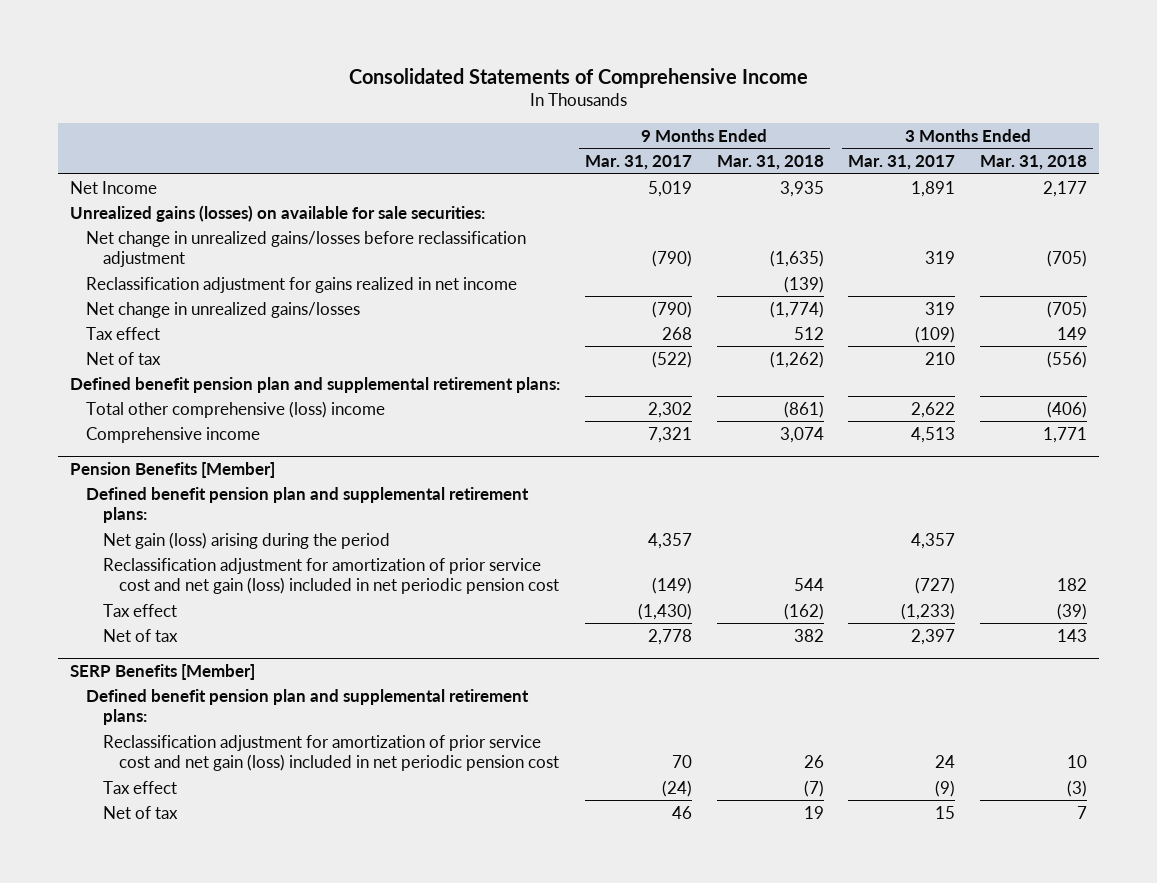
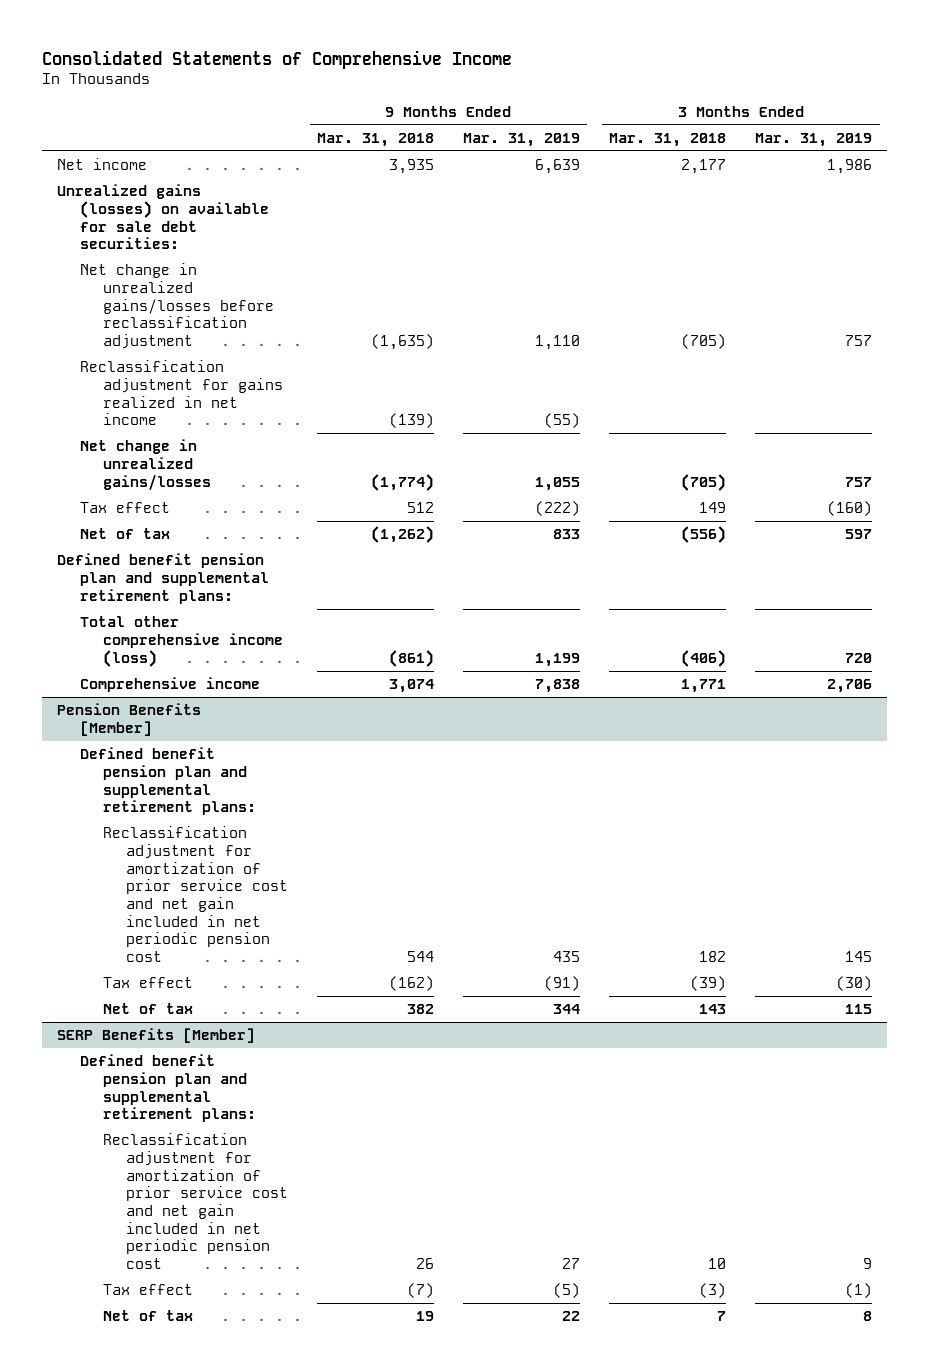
- | 9 Months Ended Mar. 31, 2017 | 9 Months Ended Mar. 31, 2018 | 3 Months Ended Mar. 31, 2017 | 3 Months Ended Mar. 31, 2018
+ | 9 Months Ended Mar. 31, 2018 | 9 Months Ended Mar. 31, 2019 | 3 Months Ended Mar. 31, 2018 | 3 Months Ended Mar. 31, 2019
- Net Income | 5,019 | 3,935 | 1,891 | 2,177
- Unrealized gains (losses) on available for sale securities:
+ Net income | 3,935 | 6,639 | 2,177 | 1,986
+ Unrealized gains (losses) on available for sale debt securities:
- Total other comprehensive (loss) income | 2,302 | (861) | 2,622 | (406)
+ Total other comprehensive income (loss) | (861) | 1,199 | (406) | 720
@ Pension Benefits [Member]
- Net gain (loss) arising during the period | 4,357 | | 4,357 |
- Reclassification adjustment for amortization of prior service cost and net gain (loss) included in net periodic pension cost | (149) | 544 | (727) | 182
+ Reclassification adjustment for amortization of prior service cost and net gain included in net periodic pension cost | 544 | 435 | 182 | 145
@ SERP Benefits [Member]
- Reclassification adjustment for amortization of prior service cost and net gain (loss) included in net periodic pension cost | 70 | 26 | 24 | 10
+ Reclassification adjustment for amortization of prior service cost and net gain included in net periodic pension cost | 26 | 27 | 10 | 9

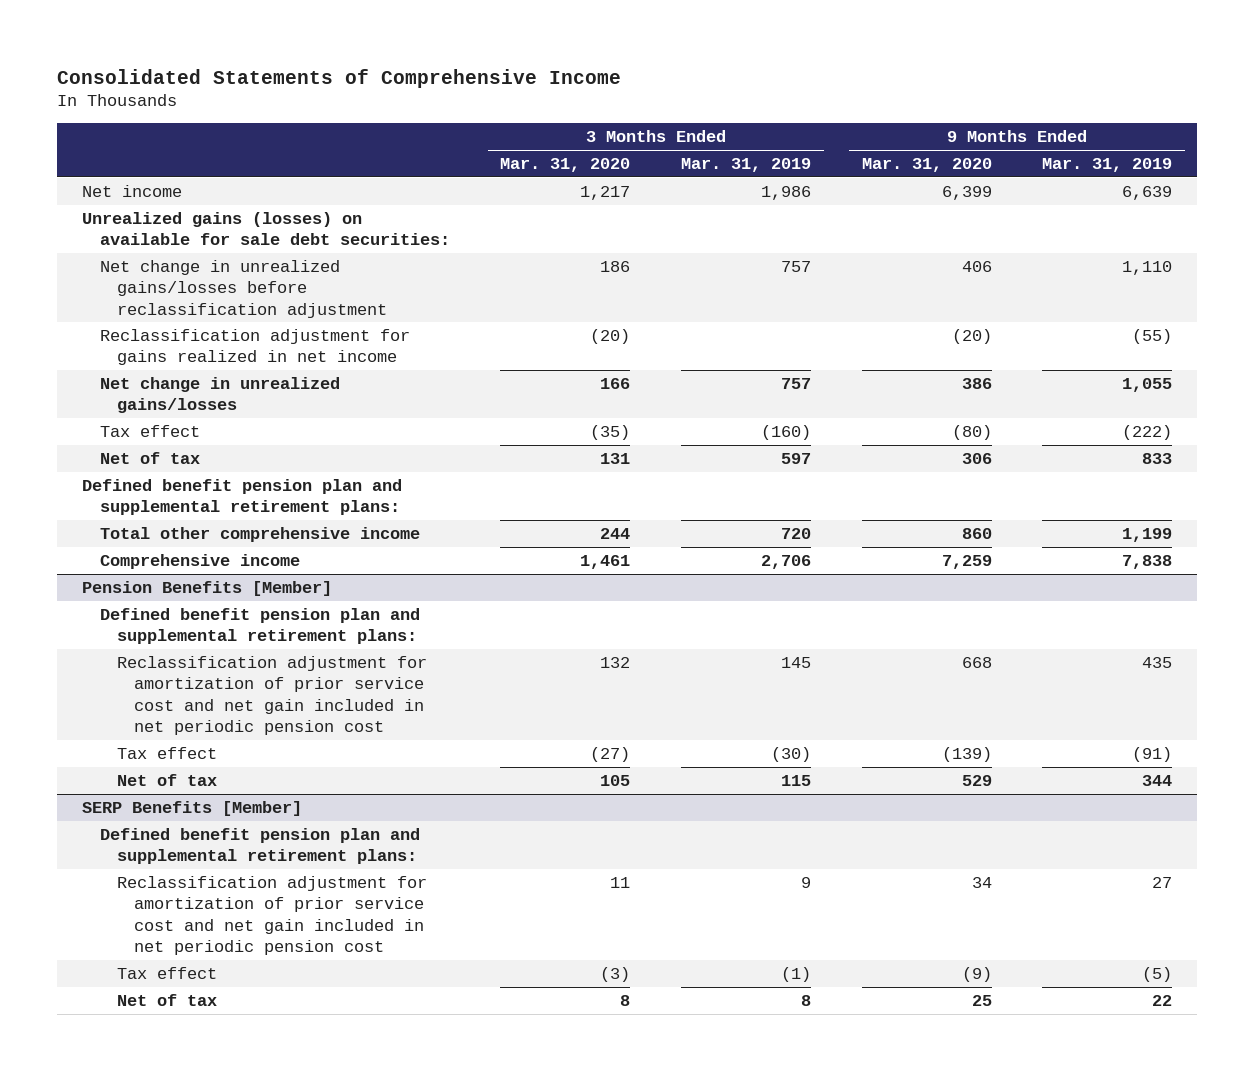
- | 9 Months Ended Mar. 31, 2018 | 9 Months Ended Mar. 31, 2019 | 3 Months Ended Mar. 31, 2018 | 3 Months Ended Mar. 31, 2019
+ | 3 Months Ended Mar. 31, 2020 | 3 Months Ended Mar. 31, 2019 | 9 Months Ended Mar. 31, 2020 | 9 Months Ended Mar. 31, 2019
- Total other comprehensive income (loss) | (861) | 1,199 | (406) | 720
+ Total other comprehensive income | 244 | 720 | 860 | 1,199

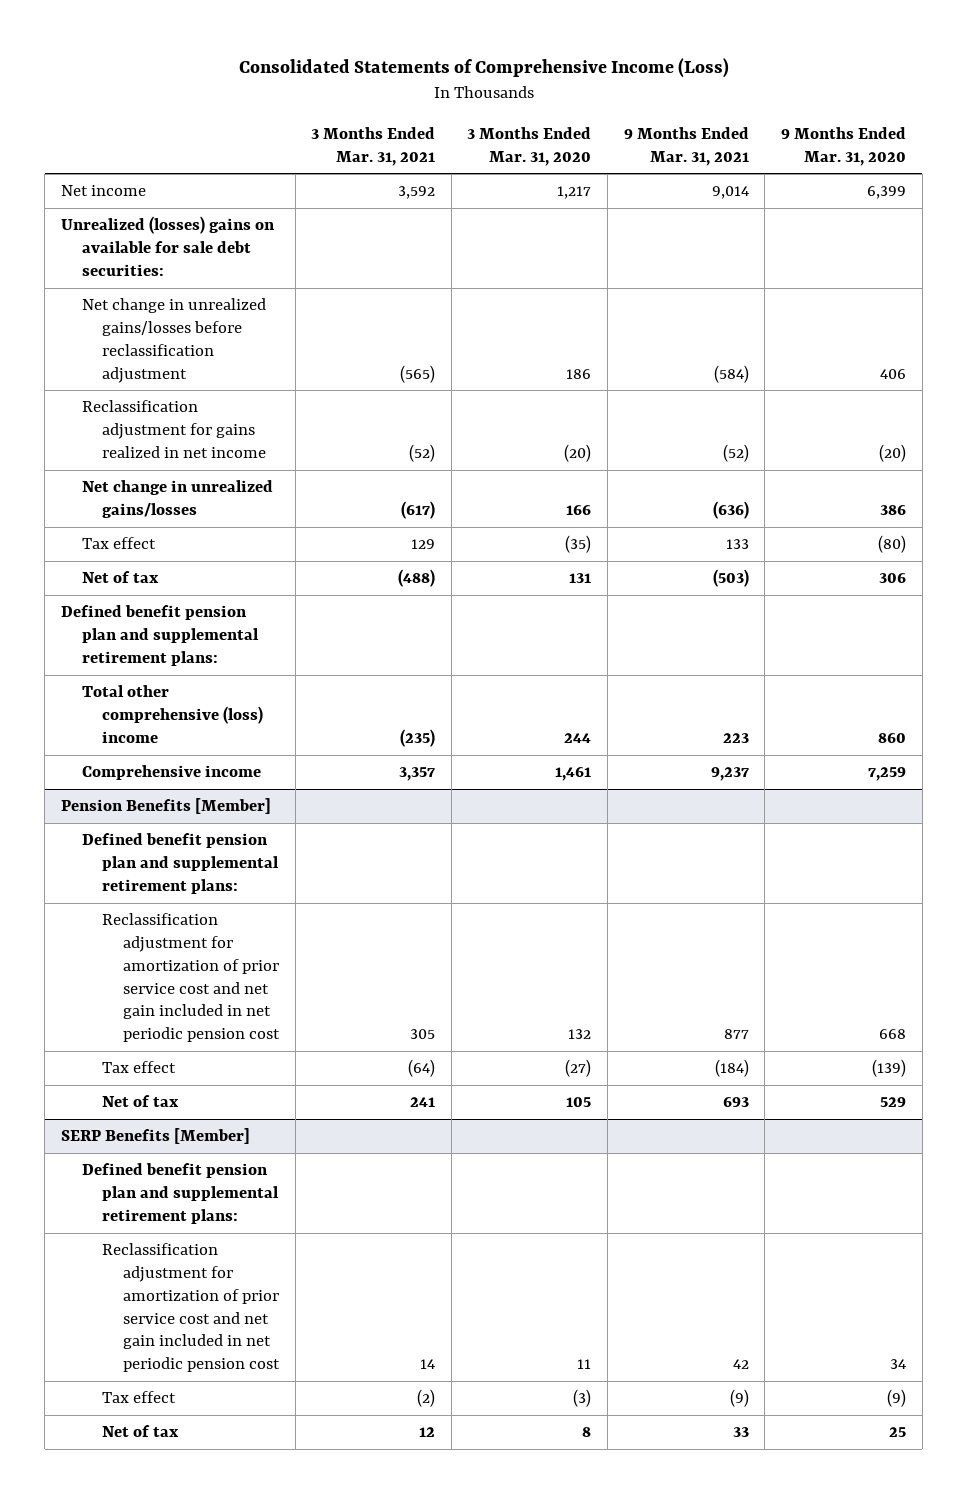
- Consolidated Statements of Comprehensive Income
+ Consolidated Statements of Comprehensive Income (Loss)
- | 3 Months Ended Mar. 31, 2020 | 3 Months Ended Mar. 31, 2019 | 9 Months Ended Mar. 31, 2020 | 9 Months Ended Mar. 31, 2019
+ | 3 Months Ended Mar. 31, 2021 | 3 Months Ended Mar. 31, 2020 | 9 Months Ended Mar. 31, 2021 | 9 Months Ended Mar. 31, 2020
- Unrealized gains (losses) on available for sale debt securities:
+ Unrealized (losses) gains on available for sale debt securities:
- Total other comprehensive income | 244 | 720 | 860 | 1,199
+ Total other comprehensive (loss) income | (235) | 244 | 223 | 860

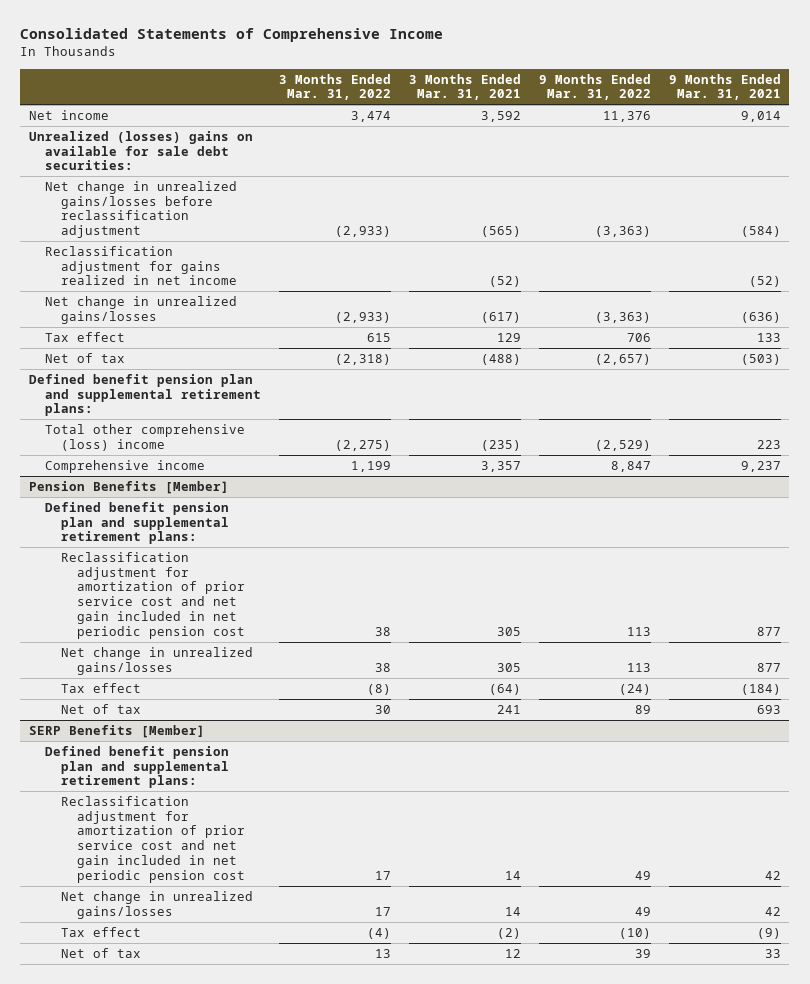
- Consolidated Statements of Comprehensive Income (Loss)
+ Consolidated Statements of Comprehensive Income
- | 3 Months Ended Mar. 31, 2021 | 3 Months Ended Mar. 31, 2020 | 9 Months Ended Mar. 31, 2021 | 9 Months Ended Mar. 31, 2020
+ | 3 Months Ended Mar. 31, 2022 | 3 Months Ended Mar. 31, 2021 | 9 Months Ended Mar. 31, 2022 | 9 Months Ended Mar. 31, 2021
@ Pension Benefits [Member]
+ Net change in unrealized gains/losses | 38 | 305 | 113 | 877
@ SERP Benefits [Member]
+ Net change in unrealized gains/losses | 17 | 14 | 49 | 42

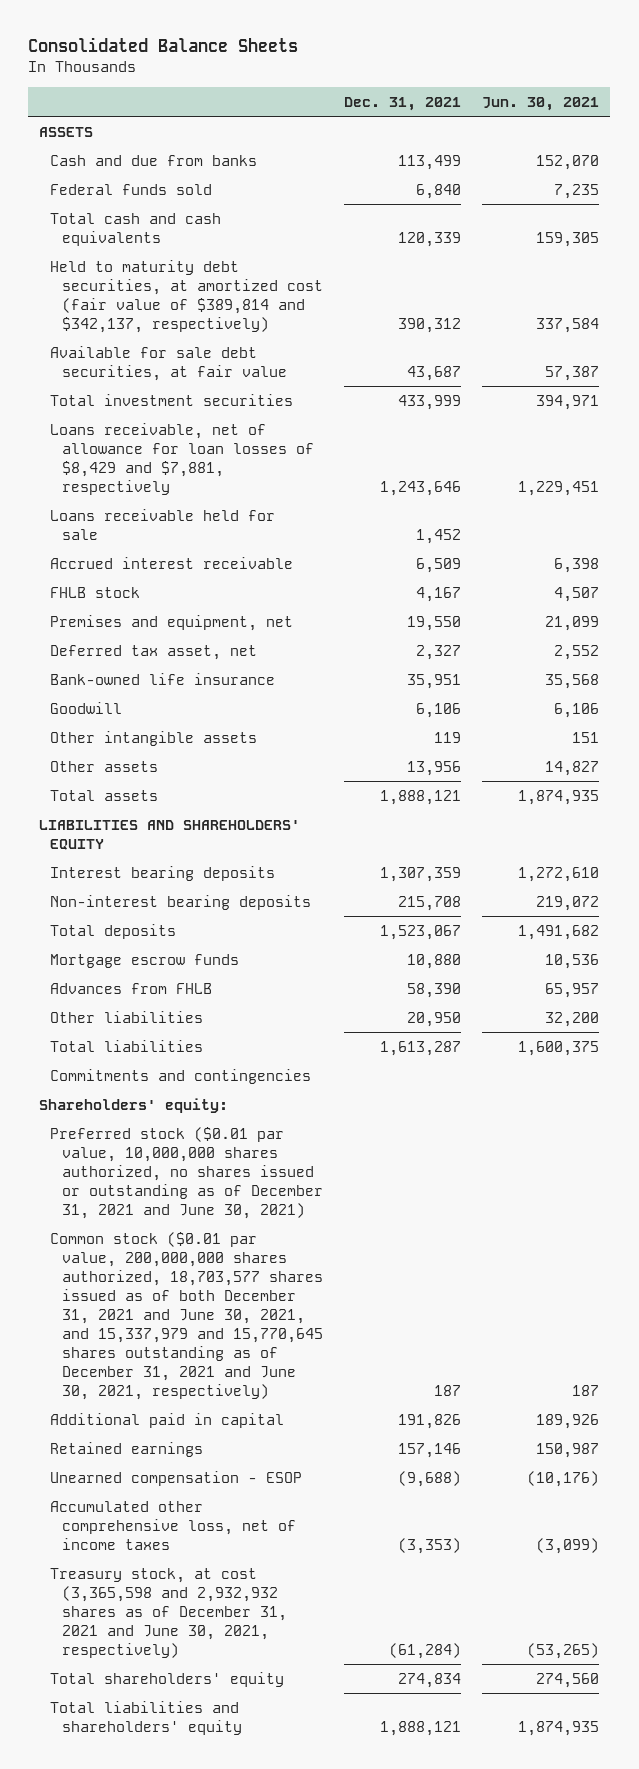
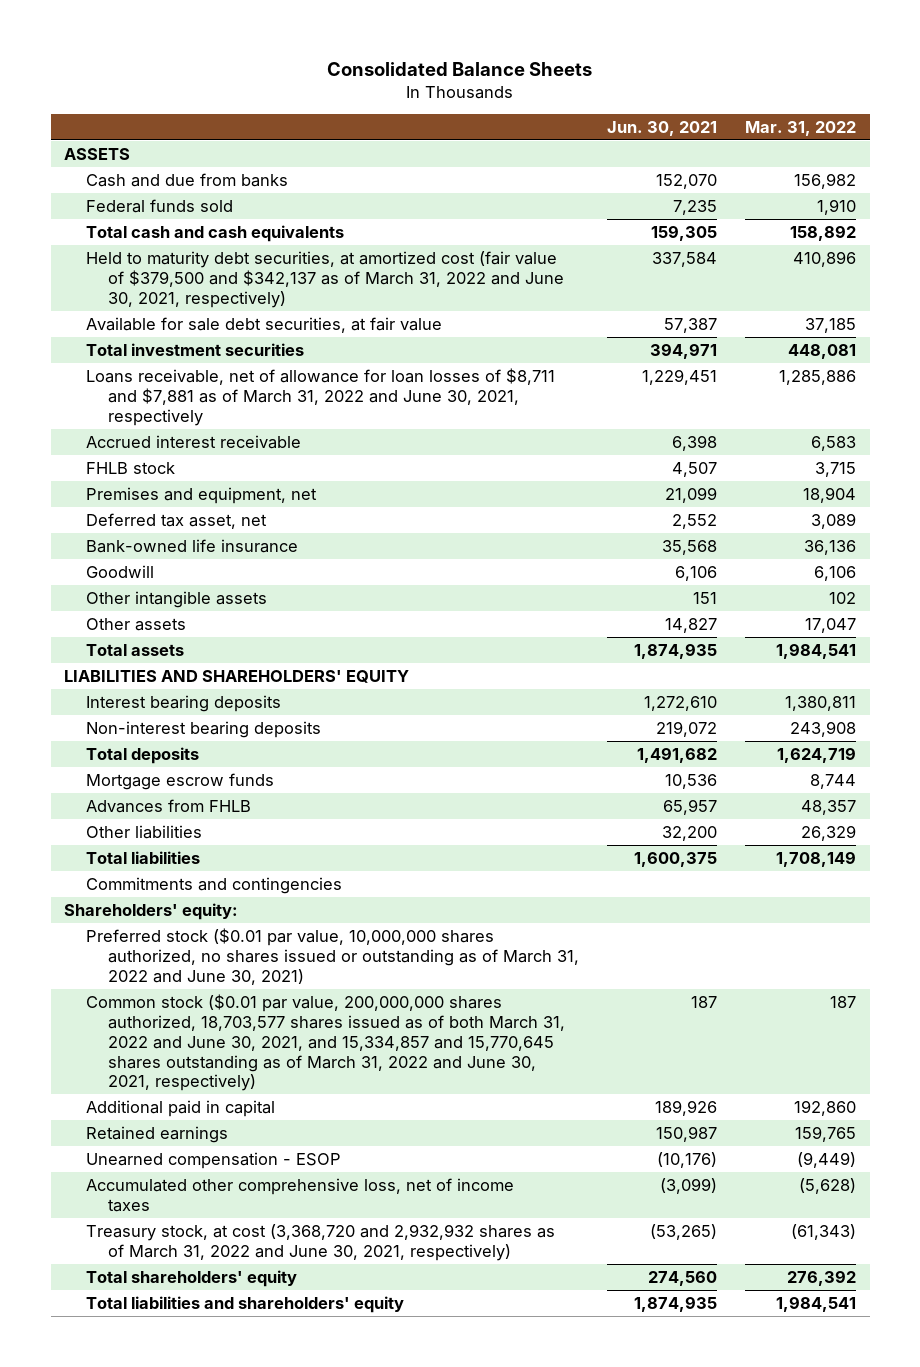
- | Dec. 31, 2021 | Jun. 30, 2021
+ | Jun. 30, 2021 | Mar. 31, 2022
- Held to maturity debt securities, at amortized cost (fair value of $389,814 and $342,137, respectively) | 390,312 | 337,584
+ Held to maturity debt securities, at amortized cost (fair value of $379,500 and $342,137 as of March 31, 2022 and June 30, 2021, respectively) | 337,584 | 410,896
- Loans receivable, net of allowance for loan losses of $8,429 and $7,881, respectively | 1,243,646 | 1,229,451
- Loans receivable held for sale | 1,452 |
+ Loans receivable, net of allowance for loan losses of $8,711 and $7,881 as of March 31, 2022 and June 30, 2021, respectively | 1,229,451 | 1,285,886
- Preferred stock ($0.01 par value, 10,000,000 shares authorized, no shares issued or outstanding as of December 31, 2021 and June 30, 2021)
- Common stock ($0.01 par value, 200,000,000 shares authorized, 18,703,577 shares issued as of both December 31, 2021 and June 30, 2021, and 15,337,979 and 15,770,645 shares outstanding as of December 31, 2021 and June 30, 2021, respectively) | 187 | 187
+ Preferred stock ($0.01 par value, 10,000,000 shares authorized, no shares issued or outstanding as of March 31, 2022 and June 30, 2021)
+ Common stock ($0.01 par value, 200,000,000 shares authorized, 18,703,577 shares issued as of both March 31, 2022 and June 30, 2021, and 15,334,857 and 15,770,645 shares outstanding as of March 31, 2022 and June 30, 2021, respectively) | 187 | 187
- Treasury stock, at cost (3,365,598 and 2,932,932 shares as of December 31, 2021 and June 30, 2021, respectively) | (61,284) | (53,265)
+ Treasury stock, at cost (3,368,720 and 2,932,932 shares as of March 31, 2022 and June 30, 2021, respectively) | (53,265) | (61,343)

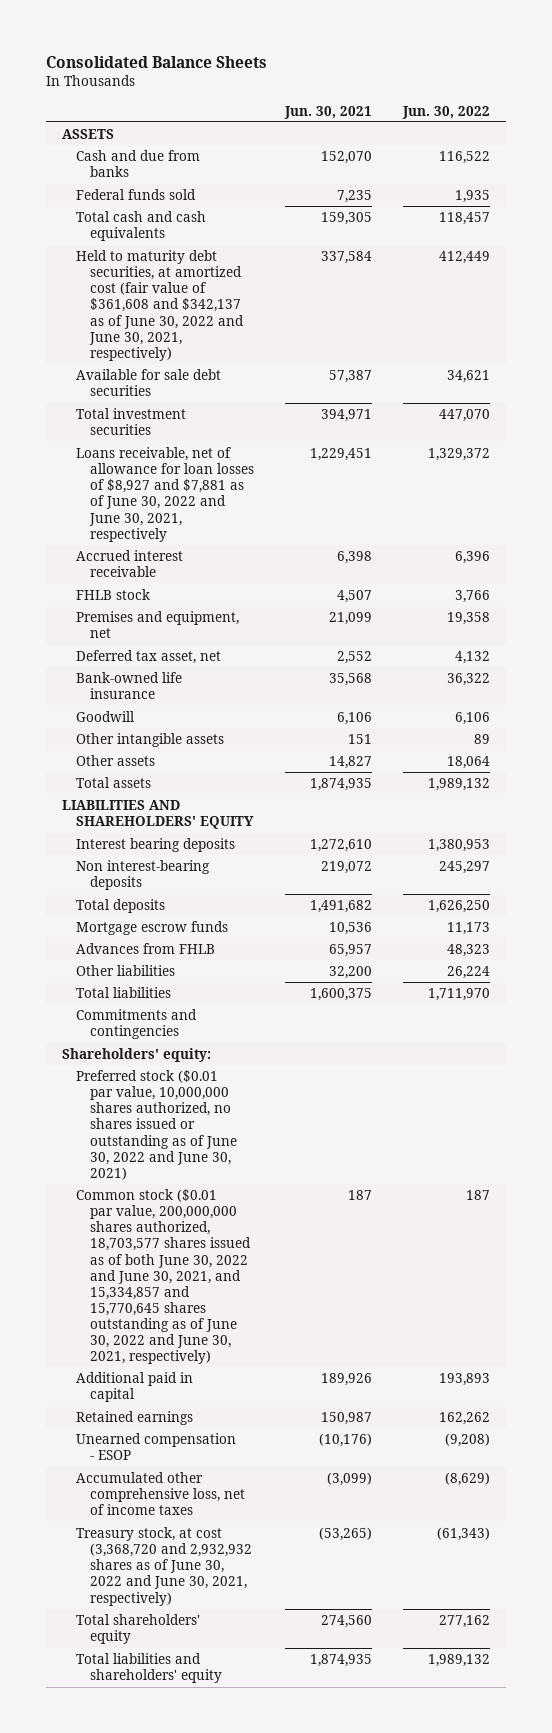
- | Jun. 30, 2021 | Mar. 31, 2022
+ | Jun. 30, 2021 | Jun. 30, 2022
- Held to maturity debt securities, at amortized cost (fair value of $379,500 and $342,137 as of March 31, 2022 and June 30, 2021, respectively) | 337,584 | 410,896
- Available for sale debt securities, at fair value | 57,387 | 37,185
+ Held to maturity debt securities, at amortized cost (fair value of $361,608 and $342,137 as of June 30, 2022 and June 30, 2021, respectively) | 337,584 | 412,449
+ Available for sale debt securities | 57,387 | 34,621
- Loans receivable, net of allowance for loan losses of $8,711 and $7,881 as of March 31, 2022 and June 30, 2021, respectively | 1,229,451 | 1,285,886
+ Loans receivable, net of allowance for loan losses of $8,927 and $7,881 as of June 30, 2022 and June 30, 2021, respectively | 1,229,451 | 1,329,372
- Non-interest bearing deposits | 219,072 | 243,908
+ Non interest-bearing deposits | 219,072 | 245,297
- Preferred stock ($0.01 par value, 10,000,000 shares authorized, no shares issued or outstanding as of March 31, 2022 and June 30, 2021)
- Common stock ($0.01 par value, 200,000,000 shares authorized, 18,703,577 shares issued as of both March 31, 2022 and June 30, 2021, and 15,334,857 and 15,770,645 shares outstanding as of March 31, 2022 and June 30, 2021, respectively) | 187 | 187
+ Preferred stock ($0.01 par value, 10,000,000 shares authorized, no shares issued or outstanding as of June 30, 2022 and June 30, 2021)
+ Common stock ($0.01 par value, 200,000,000 shares authorized, 18,703,577 shares issued as of both June 30, 2022 and June 30, 2021, and 15,334,857 and 15,770,645 shares outstanding as of June 30, 2022 and June 30, 2021, respectively) | 187 | 187
- Treasury stock, at cost (3,368,720 and 2,932,932 shares as of March 31, 2022 and June 30, 2021, respectively) | (53,265) | (61,343)
+ Treasury stock, at cost (3,368,720 and 2,932,932 shares as of June 30, 2022 and June 30, 2021, respectively) | (53,265) | (61,343)

